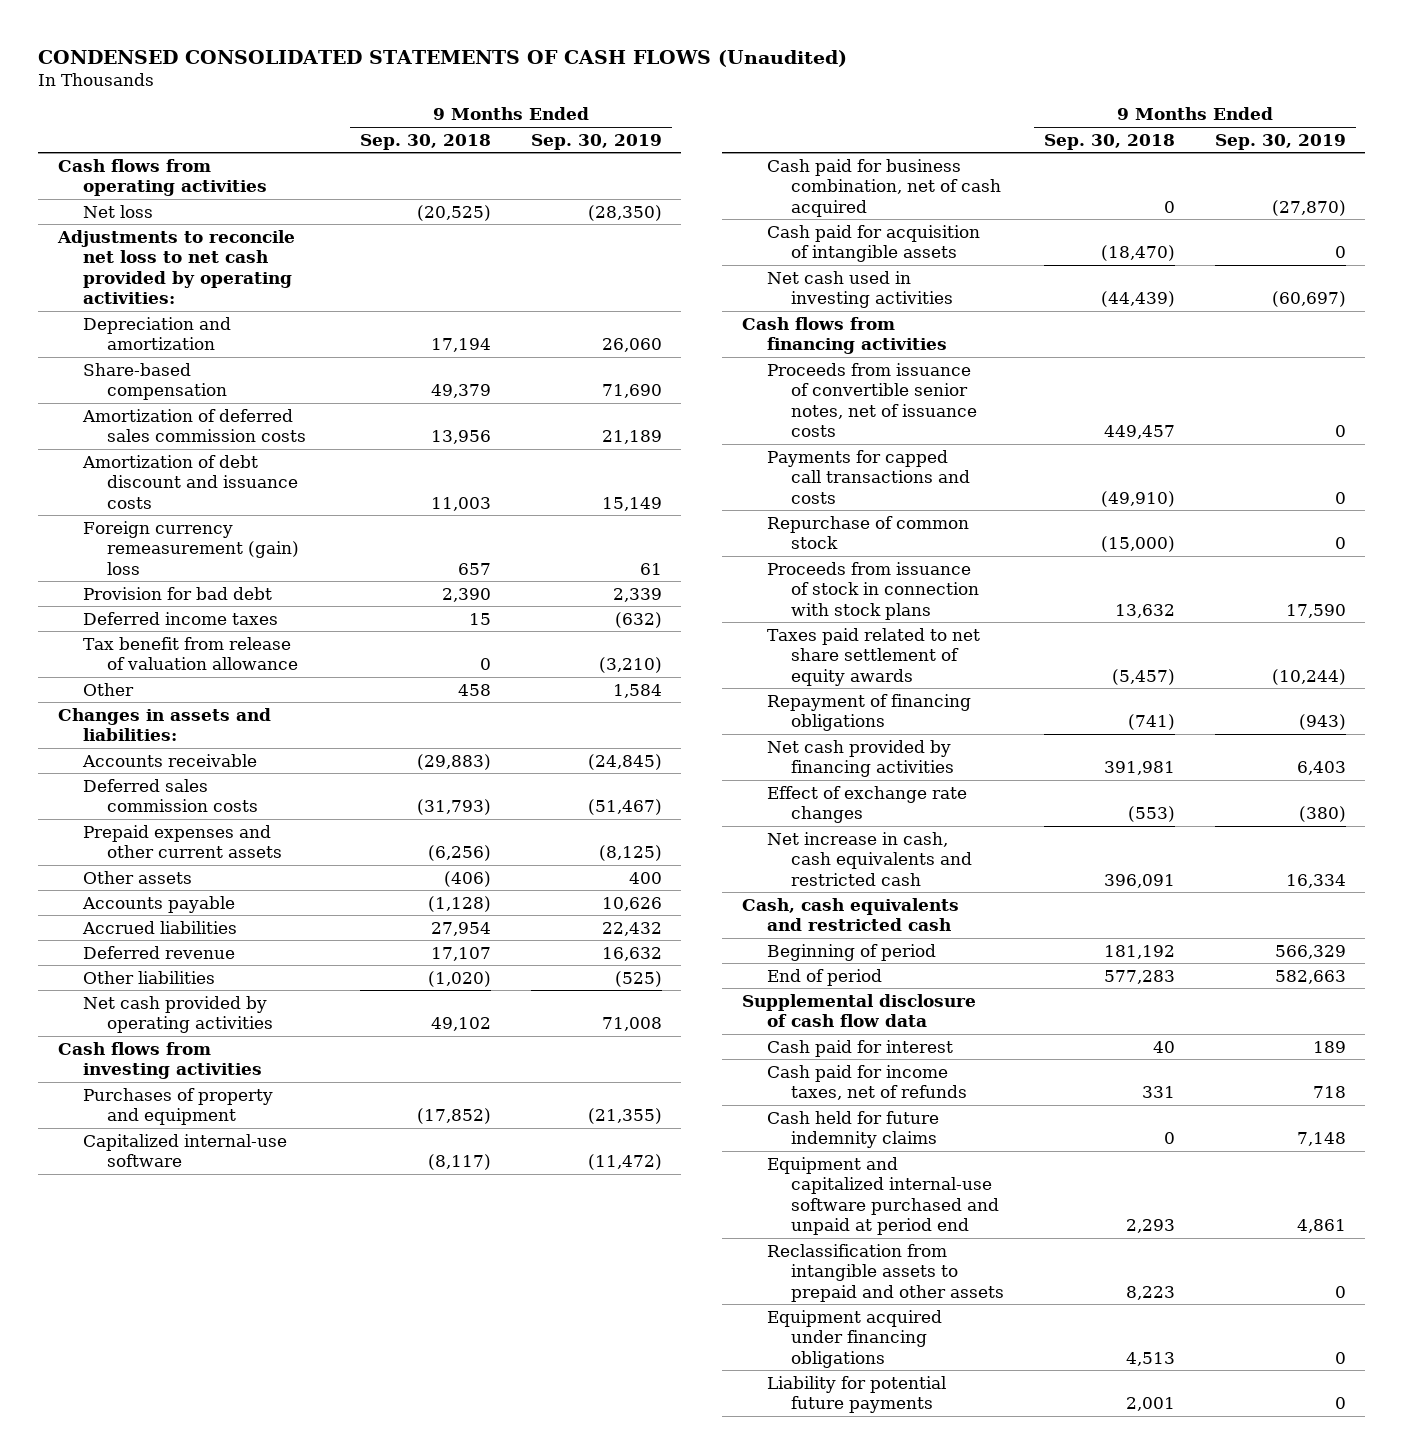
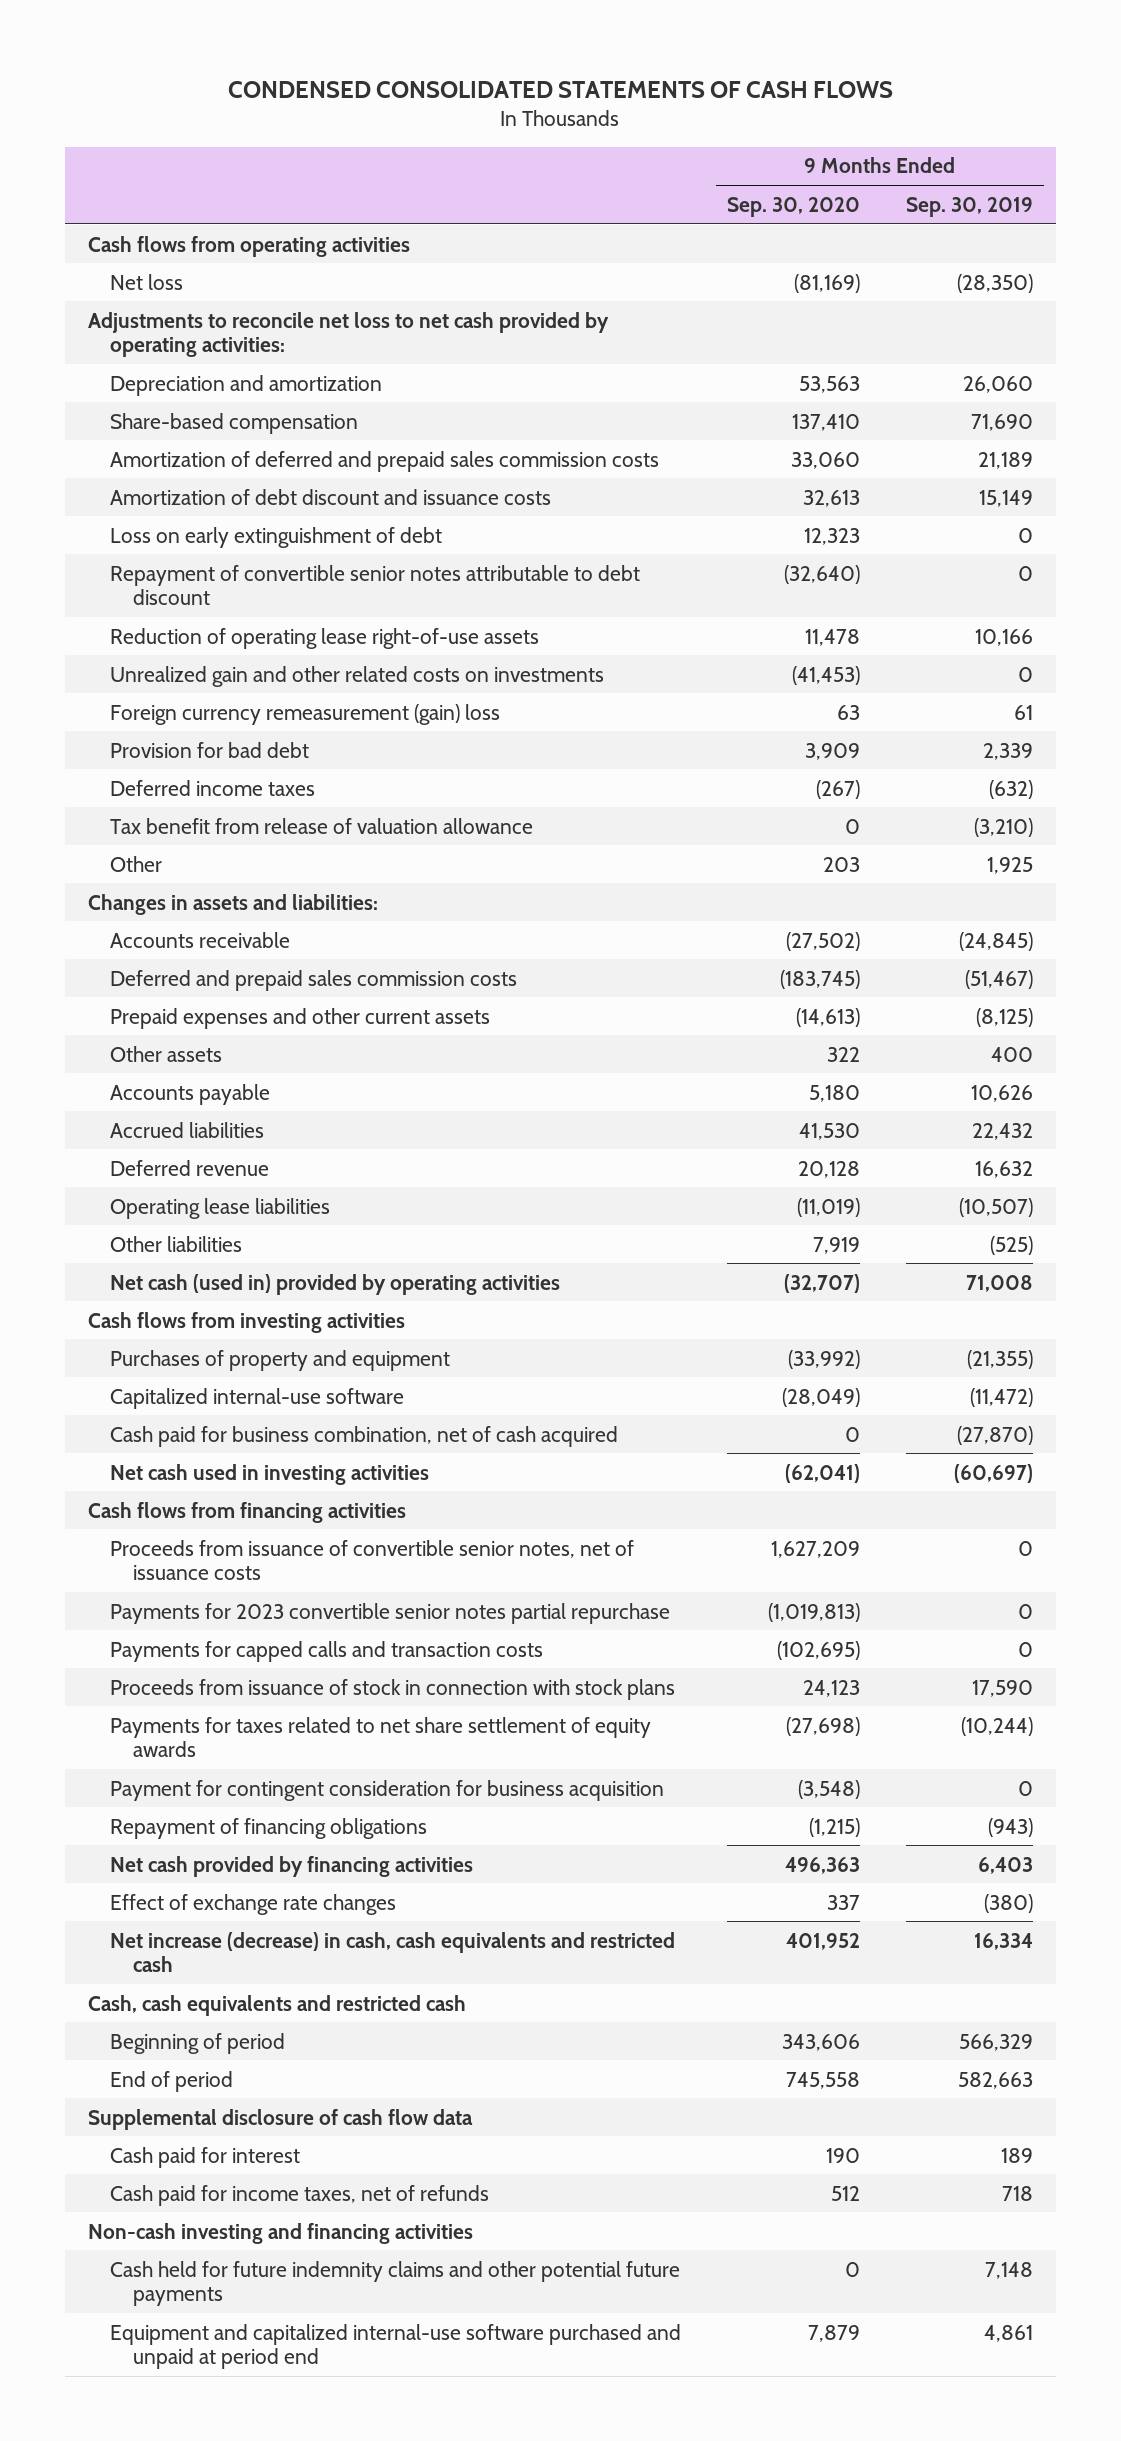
- CONDENSED CONSOLIDATED STATEMENTS OF CASH FLOWS (Unaudited)
+ CONDENSED CONSOLIDATED STATEMENTS OF CASH FLOWS
- | 9 Months Ended Sep. 30, 2018 | 9 Months Ended Sep. 30, 2019
+ | 9 Months Ended Sep. 30, 2020 | 9 Months Ended Sep. 30, 2019
- Amortization of deferred sales commission costs | 13,956 | 21,189
+ Amortization of deferred and prepaid sales commission costs | 33,060 | 21,189
+ Loss on early extinguishment of debt | 12,323 | 0
+ Repayment of convertible senior notes attributable to debt discount | (32,640) | 0
+ Reduction of operating lease right-of-use assets | 11,478 | 10,166
+ Unrealized gain and other related costs on investments | (41,453) | 0
- Other | 458 | 1,584
+ Other | 203 | 1,925
- Deferred sales commission costs | (31,793) | (51,467)
+ Deferred and prepaid sales commission costs | (183,745) | (51,467)
+ Operating lease liabilities | (11,019) | (10,507)
- Net cash provided by operating activities | 49,102 | 71,008
+ Net cash (used in) provided by operating activities | (32,707) | 71,008
- Cash paid for acquisition of intangible assets | (18,470) | 0
- Payments for capped call transactions and costs | (49,910) | 0
- Repurchase of common stock | (15,000) | 0
+ Payments for 2023 convertible senior notes partial repurchase | (1,019,813) | 0
+ Payments for capped calls and transaction costs | (102,695) | 0
- Taxes paid related to net share settlement of equity awards | (5,457) | (10,244)
+ Payments for taxes related to net share settlement of equity awards | (27,698) | (10,244)
+ Payment for contingent consideration for business acquisition | (3,548) | 0
- Net increase in cash, cash equivalents and restricted cash | 396,091 | 16,334
+ Net increase (decrease) in cash, cash equivalents and restricted cash | 401,952 | 16,334
- Cash held for future indemnity claims | 0 | 7,148
+ Non-cash investing and financing activities
+ Cash held for future indemnity claims and other potential future payments | 0 | 7,148
- Reclassification from intangible assets to prepaid and other assets | 8,223 | 0
- Equipment acquired under financing obligations | 4,513 | 0
- Liability for potential future payments | 2,001 | 0

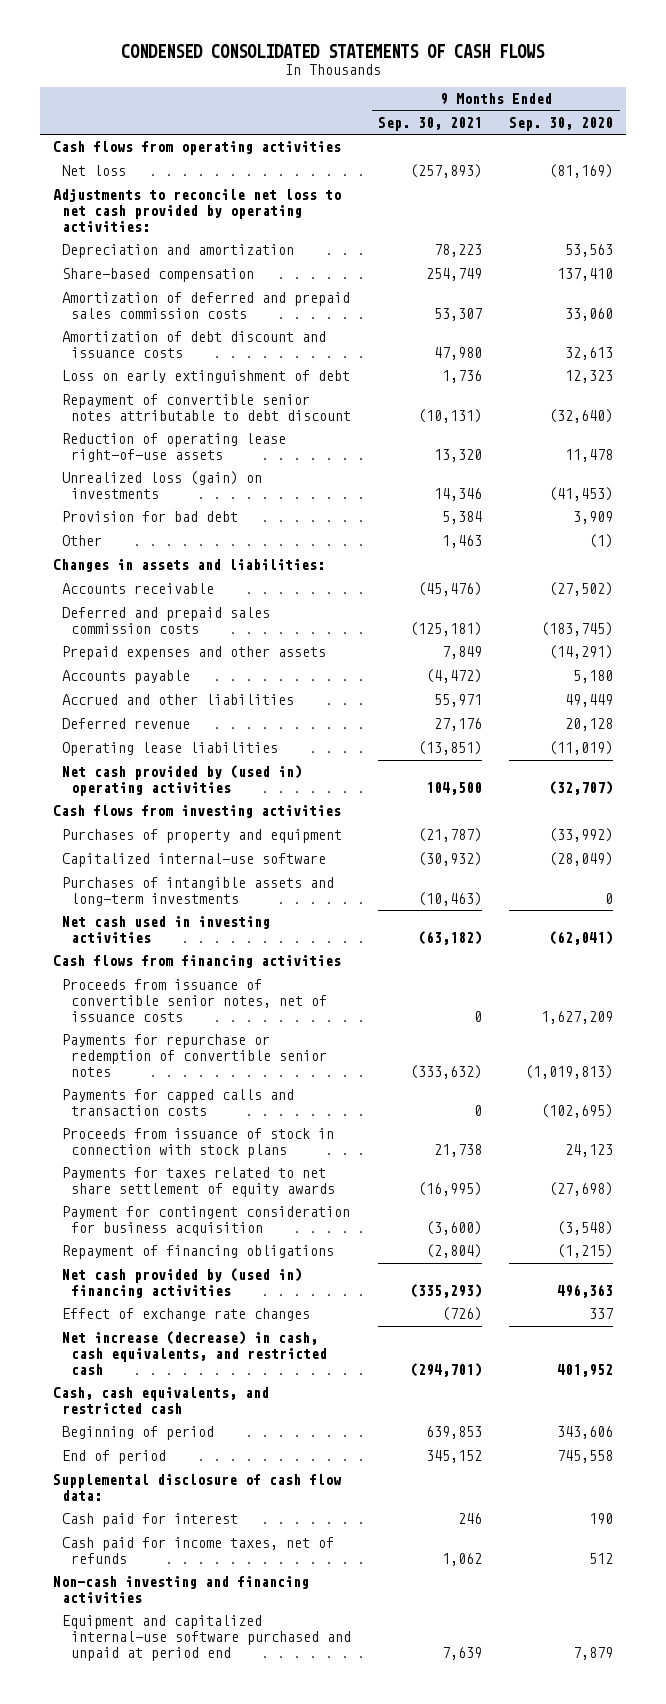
- | 9 Months Ended Sep. 30, 2020 | 9 Months Ended Sep. 30, 2019
+ | 9 Months Ended Sep. 30, 2021 | 9 Months Ended Sep. 30, 2020
- Unrealized gain and other related costs on investments | (41,453) | 0
- Foreign currency remeasurement (gain) loss | 63 | 61
+ Unrealized loss (gain) on investments | 14,346 | (41,453)
- Deferred income taxes | (267) | (632)
- Tax benefit from release of valuation allowance | 0 | (3,210)
- Other | 203 | 1,925
+ Other | 1,463 | (1)
- Prepaid expenses and other current assets | (14,613) | (8,125)
- Other assets | 322 | 400
+ Prepaid expenses and other assets | 7,849 | (14,291)
- Accrued liabilities | 41,530 | 22,432
+ Accrued and other liabilities | 55,971 | 49,449
- Other liabilities | 7,919 | (525)
- Net cash (used in) provided by operating activities | (32,707) | 71,008
+ Net cash provided by (used in) operating activities | 104,500 | (32,707)
- Cash paid for business combination, net of cash acquired | 0 | (27,870)
+ Purchases of intangible assets and long-term investments | (10,463) | 0
- Payments for 2023 convertible senior notes partial repurchase | (1,019,813) | 0
+ Payments for repurchase or redemption of convertible senior notes | (333,632) | (1,019,813)
- Net cash provided by financing activities | 496,363 | 6,403
+ Net cash provided by (used in) financing activities | (335,293) | 496,363
- Net increase (decrease) in cash, cash equivalents and restricted cash | 401,952 | 16,334
- Cash, cash equivalents and restricted cash
+ Net increase (decrease) in cash, cash equivalents, and restricted cash | (294,701) | 401,952
+ Cash, cash equivalents, and restricted cash
- Supplemental disclosure of cash flow data
+ Supplemental disclosure of cash flow data:
- Cash held for future indemnity claims and other potential future payments | 0 | 7,148

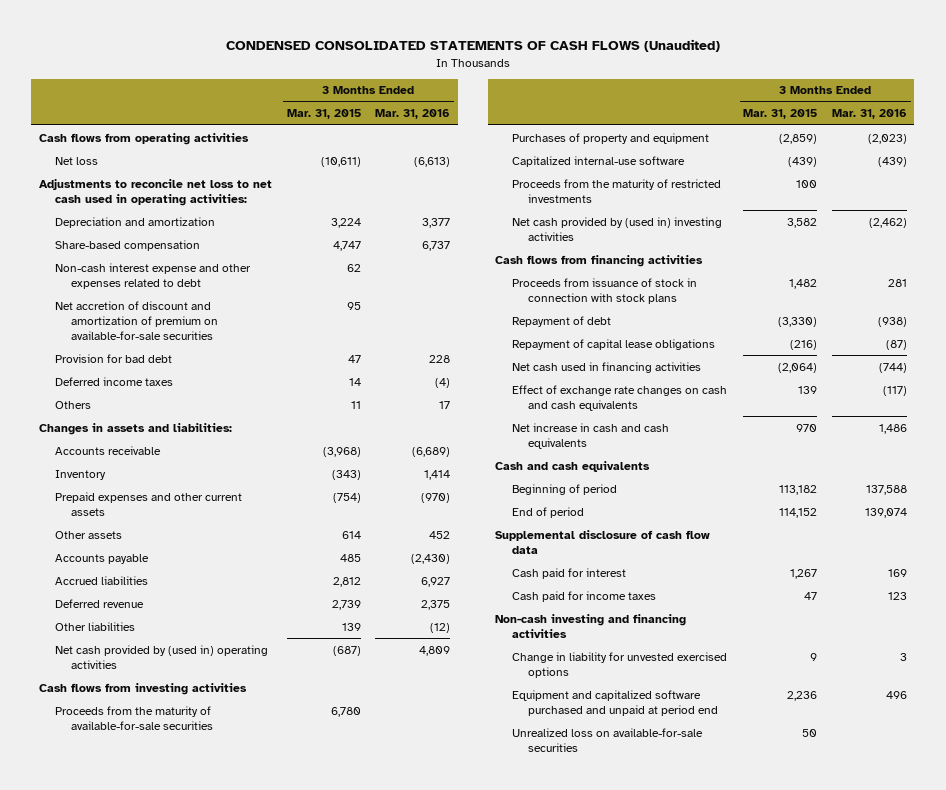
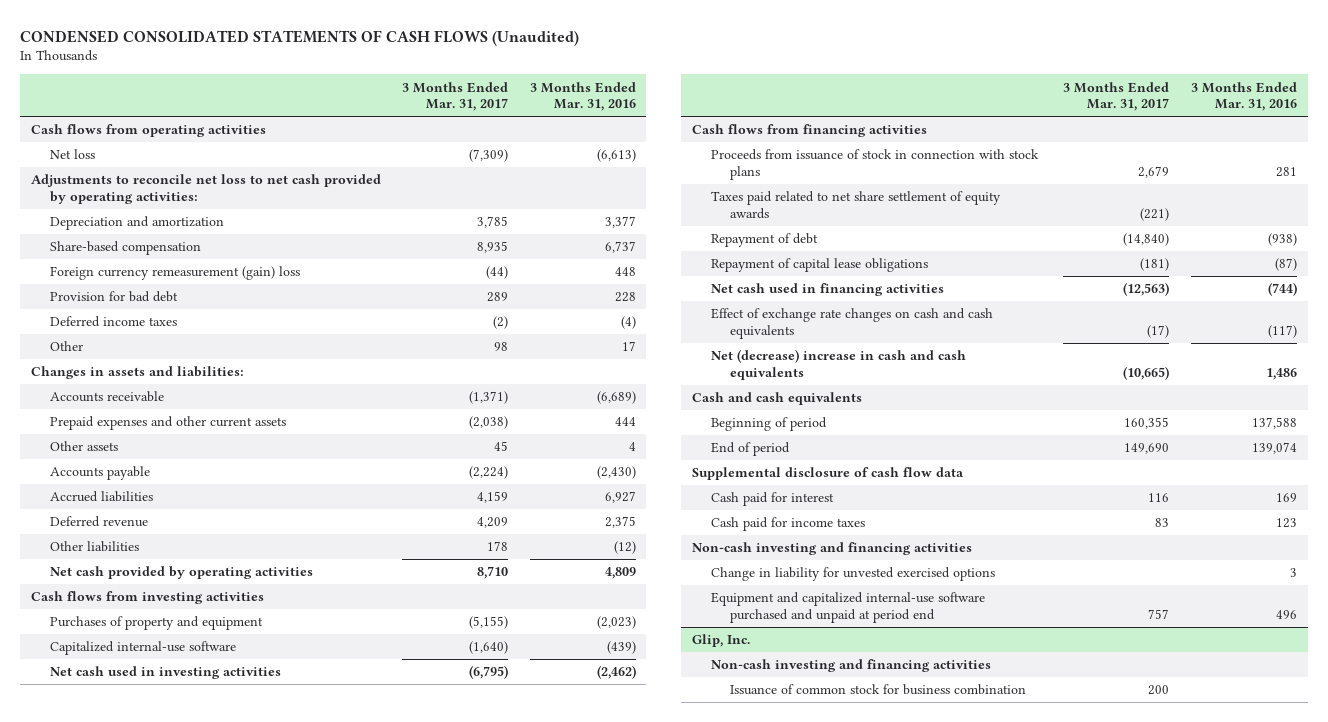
- | 3 Months Ended Mar. 31, 2015 | 3 Months Ended Mar. 31, 2016
+ | 3 Months Ended Mar. 31, 2017 | 3 Months Ended Mar. 31, 2016
- Adjustments to reconcile net loss to net cash used in operating activities:
+ Adjustments to reconcile net loss to net cash provided by operating activities:
- Non-cash interest expense and other expenses related to debt | 62 |
- Net accretion of discount and amortization of premium on available-for-sale securities | 95 |
+ Foreign currency remeasurement (gain) loss | (44) | 448
- Others | 11 | 17
+ Other | 98 | 17
- Inventory | (343) | 1,414
- Prepaid expenses and other current assets | (754) | (970)
- Other assets | 614 | 452
+ Prepaid expenses and other current assets | (2,038) | 444
+ Other assets | 45 | 4
- Net cash provided by (used in) operating activities | (687) | 4,809
+ Net cash provided by operating activities | 8,710 | 4,809
- Proceeds from the maturity of available-for-sale securities | 6,780 |
- Proceeds from the maturity of restricted investments | 100 |
- Net cash provided by (used in) investing activities | 3,582 | (2,462)
+ Net cash used in investing activities | (6,795) | (2,462)
+ Taxes paid related to net share settlement of equity awards | (221) |
- Net increase in cash and cash equivalents | 970 | 1,486
+ Net (decrease) increase in cash and cash equivalents | (10,665) | 1,486
- Equipment and capitalized software purchased and unpaid at period end | 2,236 | 496
- Unrealized loss on available-for-sale securities | 50 |
+ Equipment and capitalized internal-use software purchased and unpaid at period end | 757 | 496
+ Glip, Inc.
+ Non-cash investing and financing activities
+ Issuance of common stock for business combination | 200 |

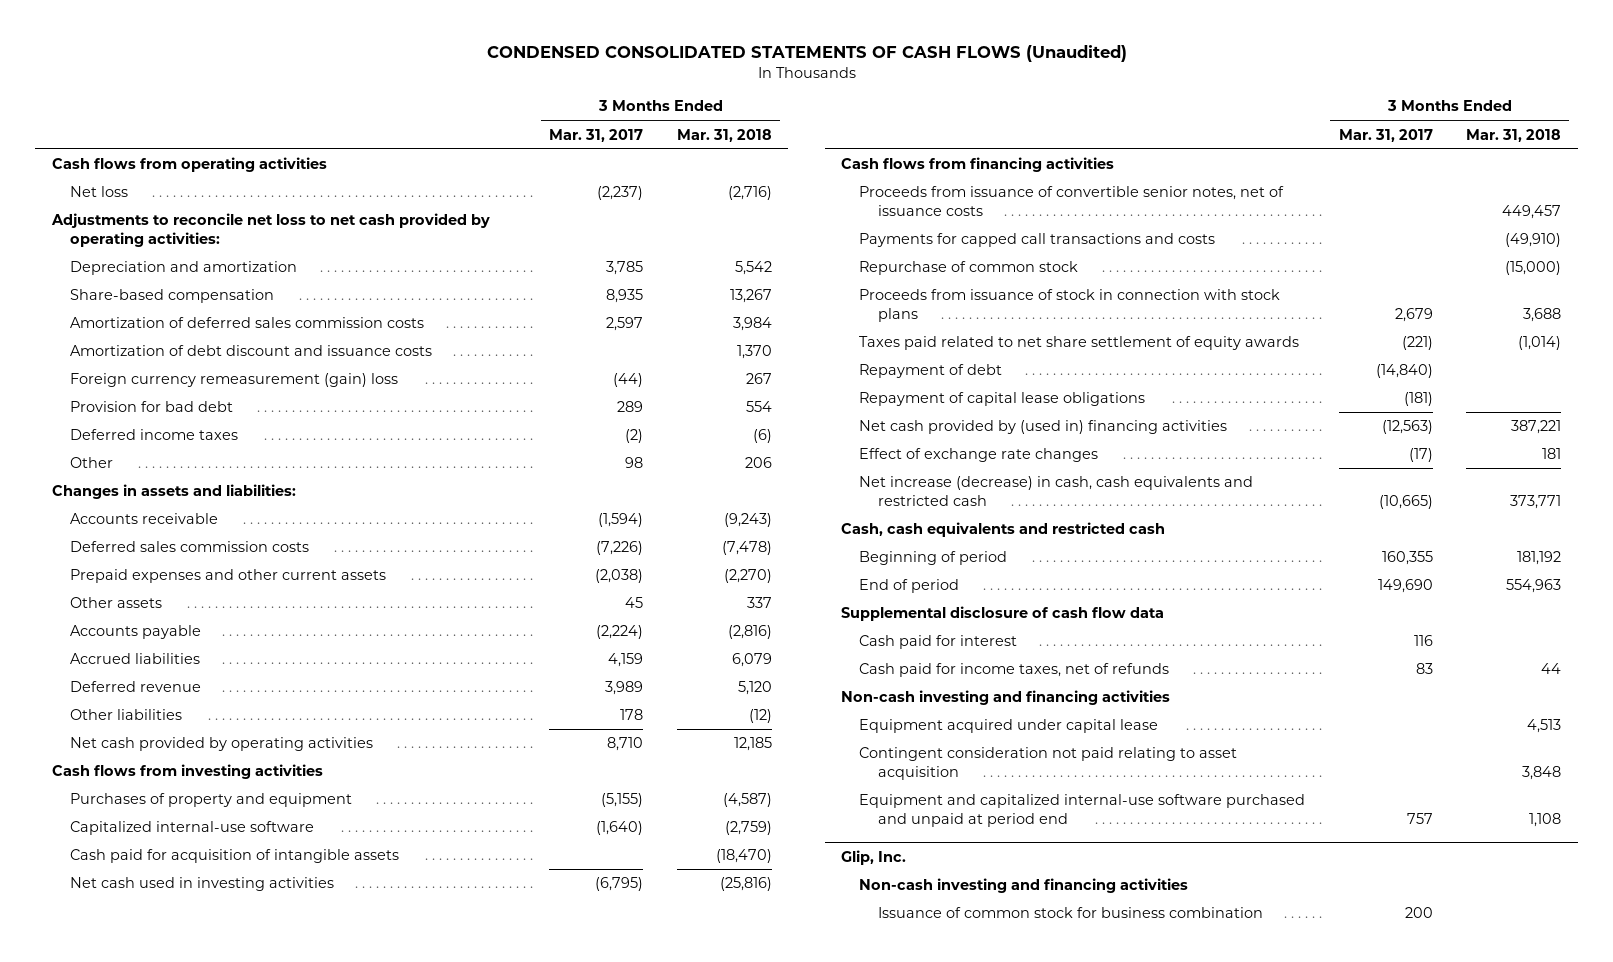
- | 3 Months Ended Mar. 31, 2017 | 3 Months Ended Mar. 31, 2016
+ | 3 Months Ended Mar. 31, 2017 | 3 Months Ended Mar. 31, 2018
- Net loss | (7,309) | (6,613)
+ Net loss | (2,237) | (2,716)
+ Amortization of deferred sales commission costs | 2,597 | 3,984
+ Amortization of debt discount and issuance costs | | 1,370
- Accounts receivable | (1,371) | (6,689)
+ Accounts receivable | (1,594) | (9,243)
+ Deferred sales commission costs | (7,226) | (7,478)
- Deferred revenue | 4,209 | 2,375
+ Deferred revenue | 3,989 | 5,120
+ Cash paid for acquisition of intangible assets | | (18,470)
+ Proceeds from issuance of convertible senior notes, net of issuance costs | | 449,457
+ Payments for capped call transactions and costs | | (49,910)
+ Repurchase of common stock | | (15,000)
- Net cash used in financing activities | (12,563) | (744)
- Effect of exchange rate changes on cash and cash equivalents | (17) | (117)
- Net (decrease) increase in cash and cash equivalents | (10,665) | 1,486
- Cash and cash equivalents
+ Net cash provided by (used in) financing activities | (12,563) | 387,221
+ Effect of exchange rate changes | (17) | 181
+ Net increase (decrease) in cash, cash equivalents and restricted cash | (10,665) | 373,771
+ Cash, cash equivalents and restricted cash
- Cash paid for income taxes | 83 | 123
+ Cash paid for income taxes, net of refunds | 83 | 44
- Change in liability for unvested exercised options | | 3
+ Equipment acquired under capital lease | | 4,513
+ Contingent consideration not paid relating to asset acquisition | | 3,848

